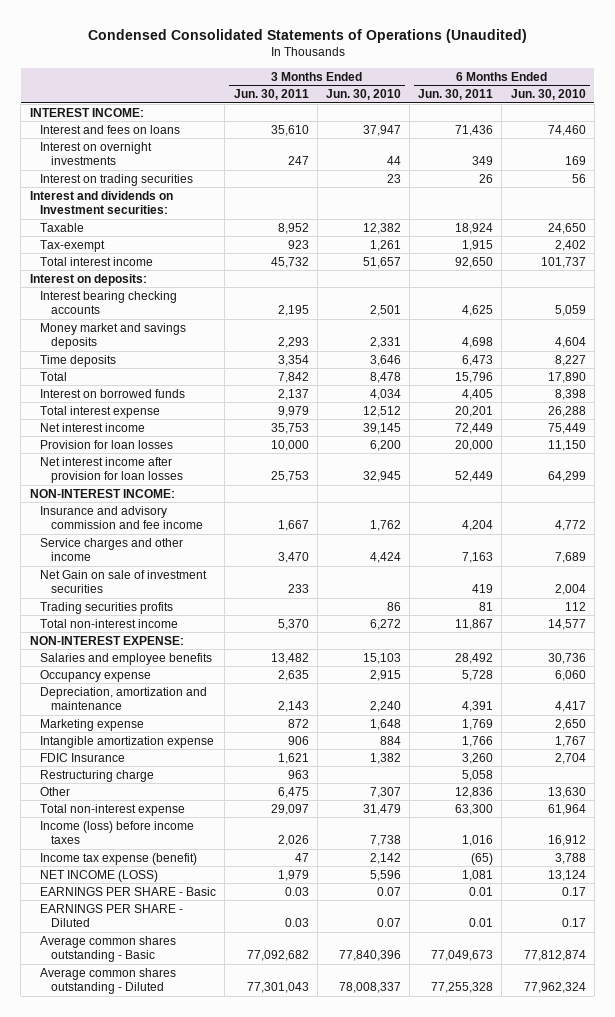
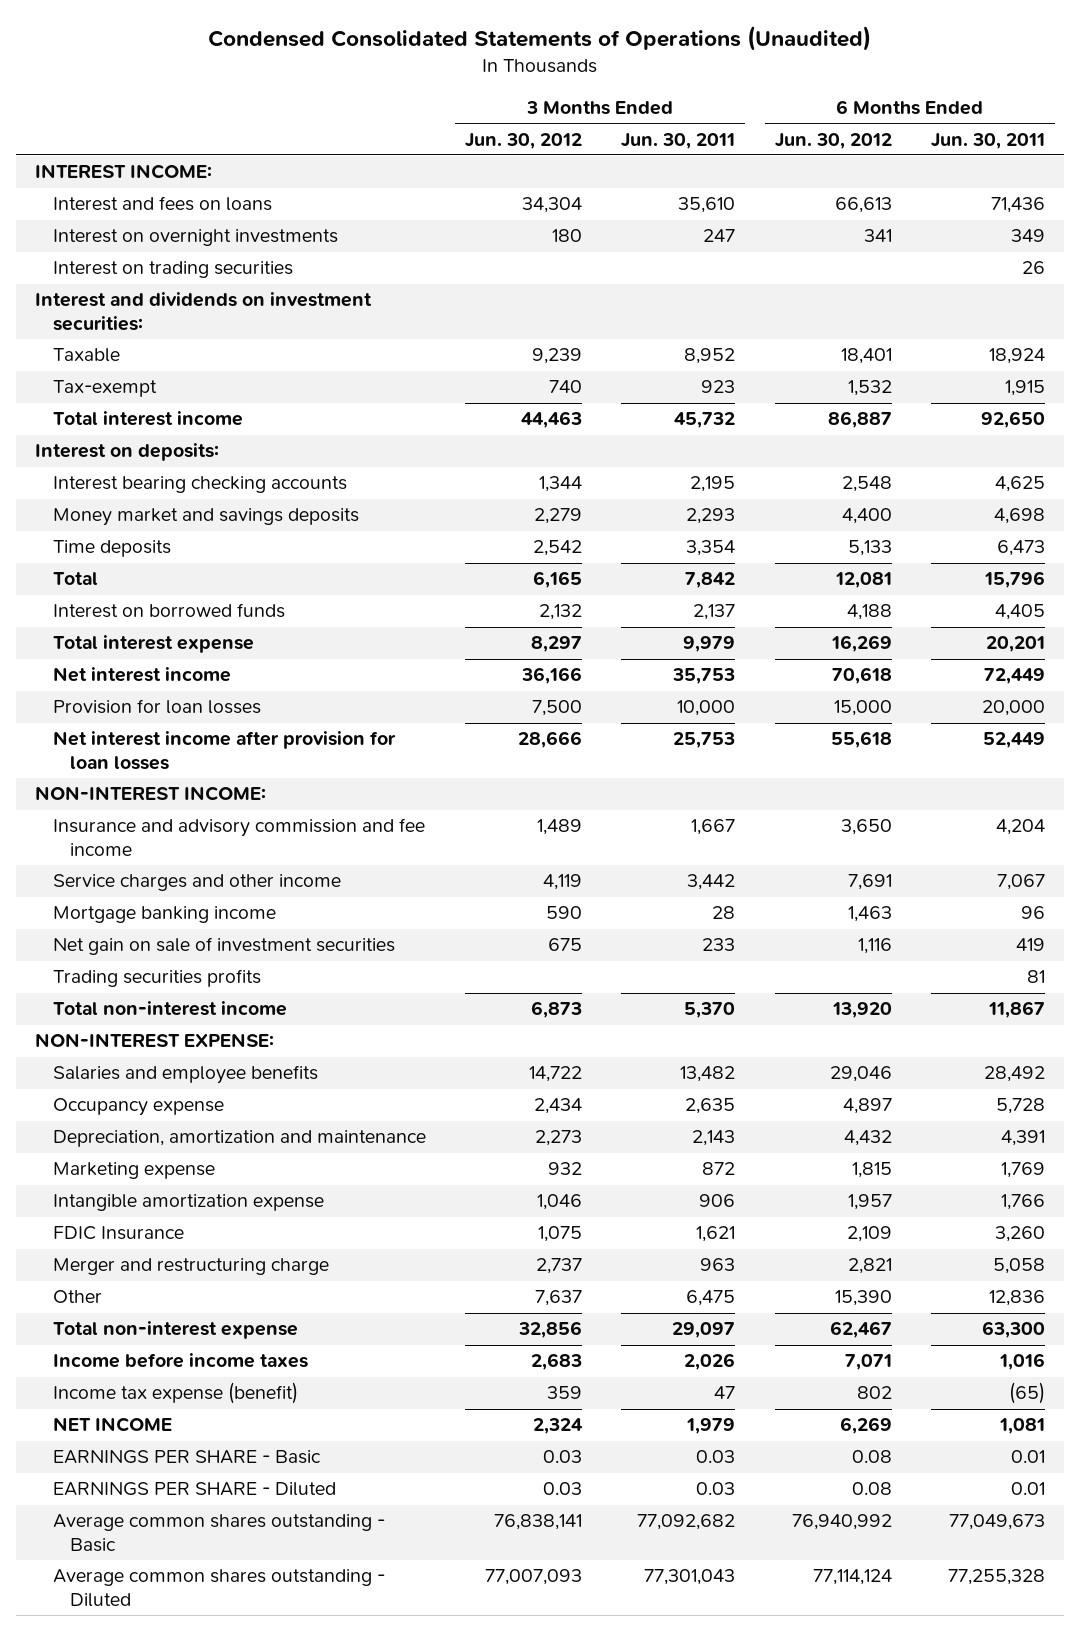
- | 3 Months Ended Jun. 30, 2011 | 3 Months Ended Jun. 30, 2010 | 6 Months Ended Jun. 30, 2011 | 6 Months Ended Jun. 30, 2010
+ | 3 Months Ended Jun. 30, 2012 | 3 Months Ended Jun. 30, 2011 | 6 Months Ended Jun. 30, 2012 | 6 Months Ended Jun. 30, 2011
- Interest and dividends on Investment securities:
+ Interest and dividends on investment securities:
- Service charges and other income | 3,470 | 4,424 | 7,163 | 7,689
- Net Gain on sale of investment securities | 233 | | 419 | 2,004
+ Service charges and other income | 4,119 | 3,442 | 7,691 | 7,067
+ Mortgage banking income | 590 | 28 | 1,463 | 96
+ Net gain on sale of investment securities | 675 | 233 | 1,116 | 419
- Restructuring charge | 963 | | 5,058 |
+ Merger and restructuring charge | 2,737 | 963 | 2,821 | 5,058
- Income (loss) before income taxes | 2,026 | 7,738 | 1,016 | 16,912
+ Income before income taxes | 2,683 | 2,026 | 7,071 | 1,016
- NET INCOME (LOSS) | 1,979 | 5,596 | 1,081 | 13,124
+ NET INCOME | 2,324 | 1,979 | 6,269 | 1,081

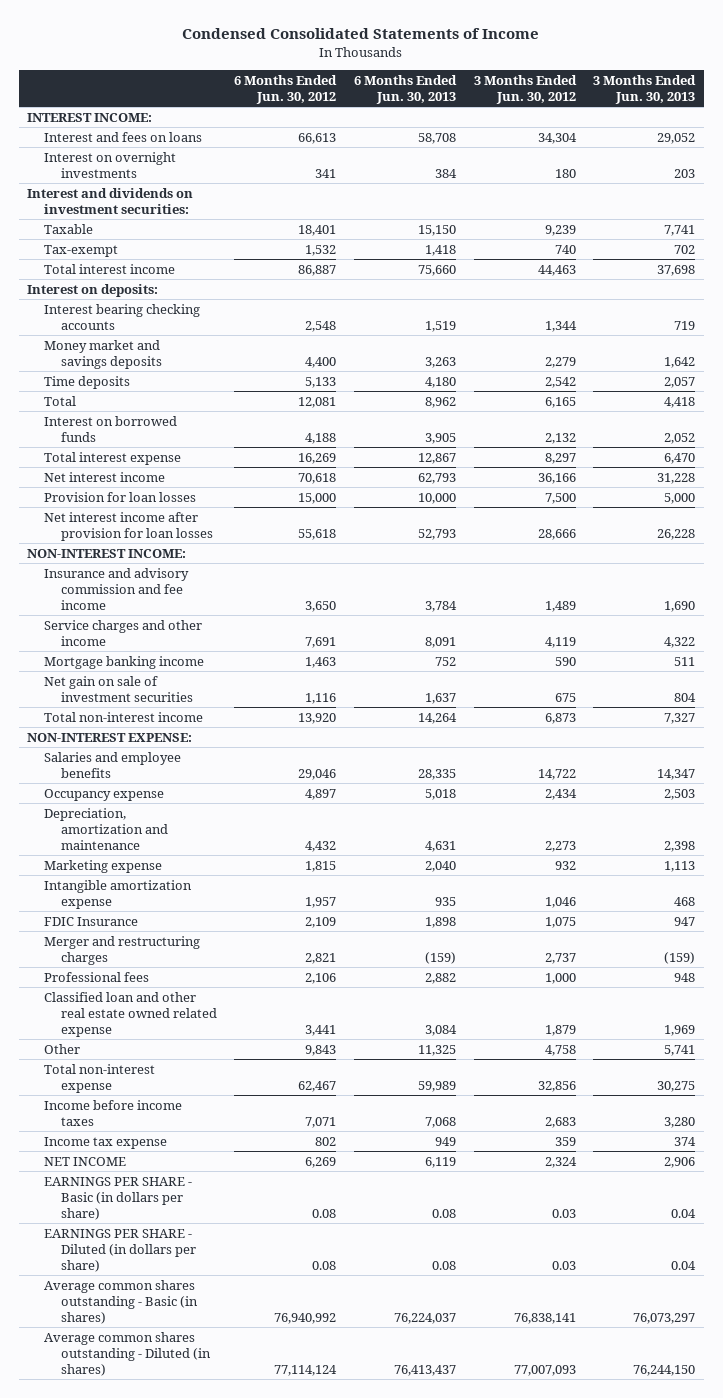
- Condensed Consolidated Statements of Operations (Unaudited)
+ Condensed Consolidated Statements of Income
- | 3 Months Ended Jun. 30, 2012 | 3 Months Ended Jun. 30, 2011 | 6 Months Ended Jun. 30, 2012 | 6 Months Ended Jun. 30, 2011
+ | 6 Months Ended Jun. 30, 2012 | 6 Months Ended Jun. 30, 2013 | 3 Months Ended Jun. 30, 2012 | 3 Months Ended Jun. 30, 2013
- Interest on trading securities | | | | 26
- Trading securities profits | | | | 81
- Merger and restructuring charge | 2,737 | 963 | 2,821 | 5,058
- Other | 7,637 | 6,475 | 15,390 | 12,836
+ Merger and restructuring charges | 2,821 | (159) | 2,737 | (159)
+ Professional fees | 2,106 | 2,882 | 1,000 | 948
+ Classified loan and other real estate owned related expense | 3,441 | 3,084 | 1,879 | 1,969
+ Other | 9,843 | 11,325 | 4,758 | 5,741
- Income tax expense (benefit) | 359 | 47 | 802 | (65)
+ Income tax expense | 802 | 949 | 359 | 374
- EARNINGS PER SHARE - Basic | 0.03 | 0.03 | 0.08 | 0.01
- EARNINGS PER SHARE - Diluted | 0.03 | 0.03 | 0.08 | 0.01
- Average common shares outstanding - Basic | 76,838,141 | 77,092,682 | 76,940,992 | 77,049,673
- Average common shares outstanding - Diluted | 77,007,093 | 77,301,043 | 77,114,124 | 77,255,328
+ EARNINGS PER SHARE - Basic (in dollars per share) | 0.08 | 0.08 | 0.03 | 0.04
+ EARNINGS PER SHARE - Diluted (in dollars per share) | 0.08 | 0.08 | 0.03 | 0.04
+ Average common shares outstanding - Basic (in shares) | 76,940,992 | 76,224,037 | 76,838,141 | 76,073,297
+ Average common shares outstanding - Diluted (in shares) | 77,114,124 | 76,413,437 | 77,007,093 | 76,244,150

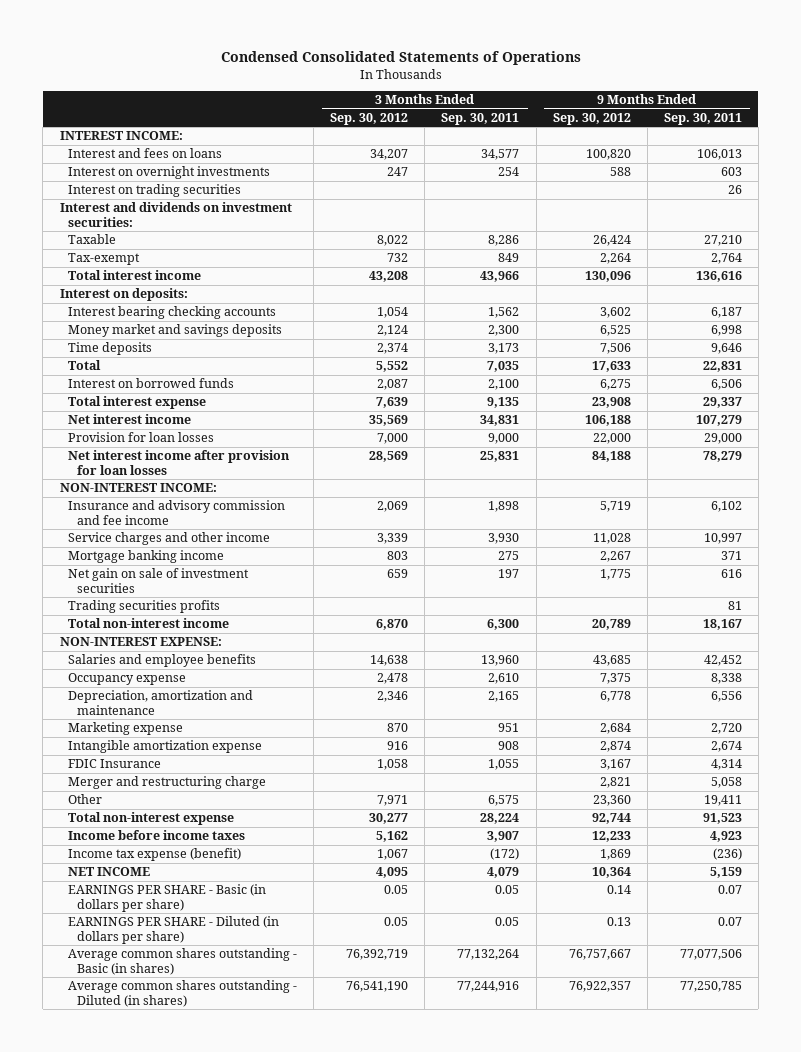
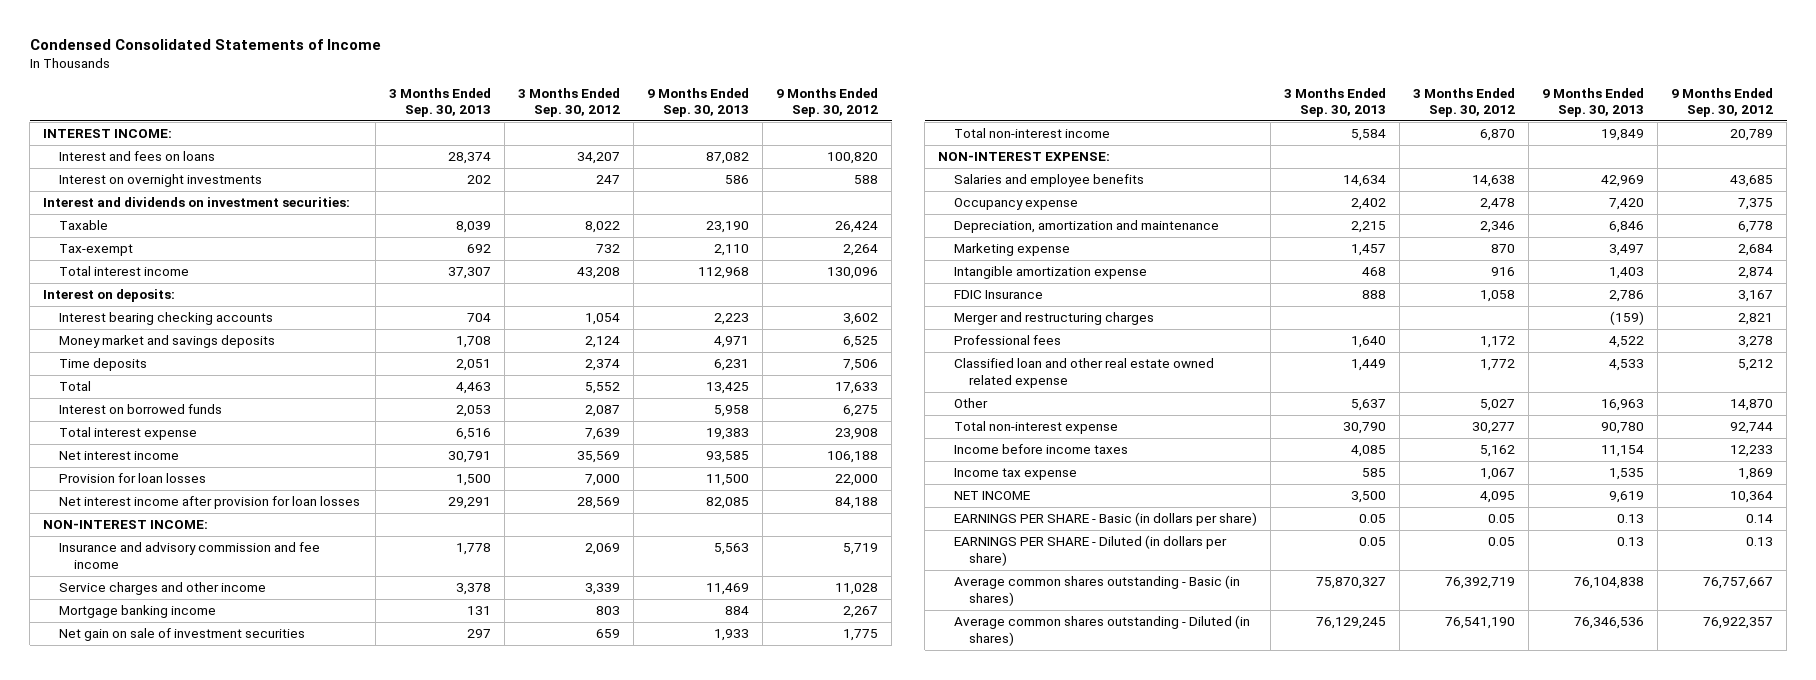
- Condensed Consolidated Statements of Operations
+ Condensed Consolidated Statements of Income
- | 3 Months Ended Sep. 30, 2012 | 3 Months Ended Sep. 30, 2011 | 9 Months Ended Sep. 30, 2012 | 9 Months Ended Sep. 30, 2011
+ | 3 Months Ended Sep. 30, 2013 | 3 Months Ended Sep. 30, 2012 | 9 Months Ended Sep. 30, 2013 | 9 Months Ended Sep. 30, 2012
- Interest on trading securities | | | | 26
- Trading securities profits | | | | 81
- Merger and restructuring charge | | | 2,821 | 5,058
- Other | 7,971 | 6,575 | 23,360 | 19,411
+ Merger and restructuring charges | | | (159) | 2,821
+ Professional fees | 1,640 | 1,172 | 4,522 | 3,278
+ Classified loan and other real estate owned related expense | 1,449 | 1,772 | 4,533 | 5,212
+ Other | 5,637 | 5,027 | 16,963 | 14,870
- Income tax expense (benefit) | 1,067 | (172) | 1,869 | (236)
+ Income tax expense | 585 | 1,067 | 1,535 | 1,869

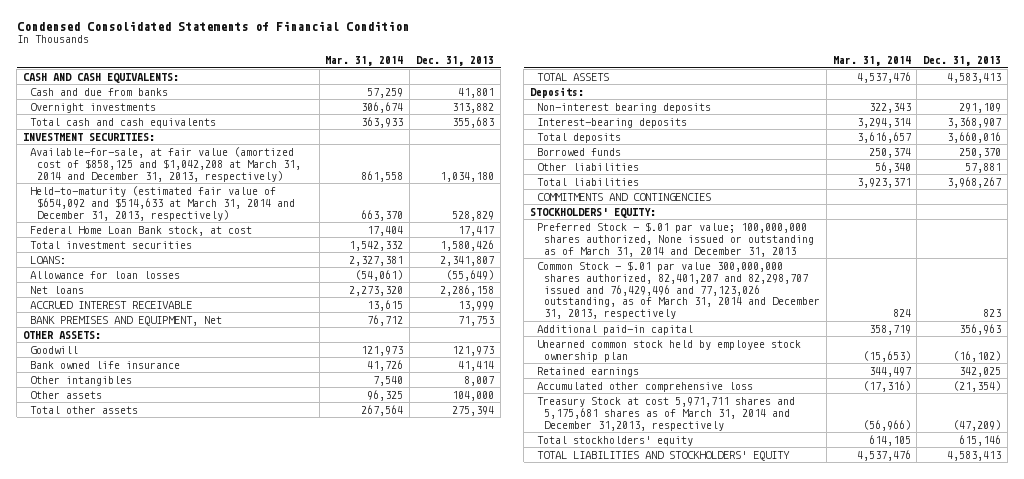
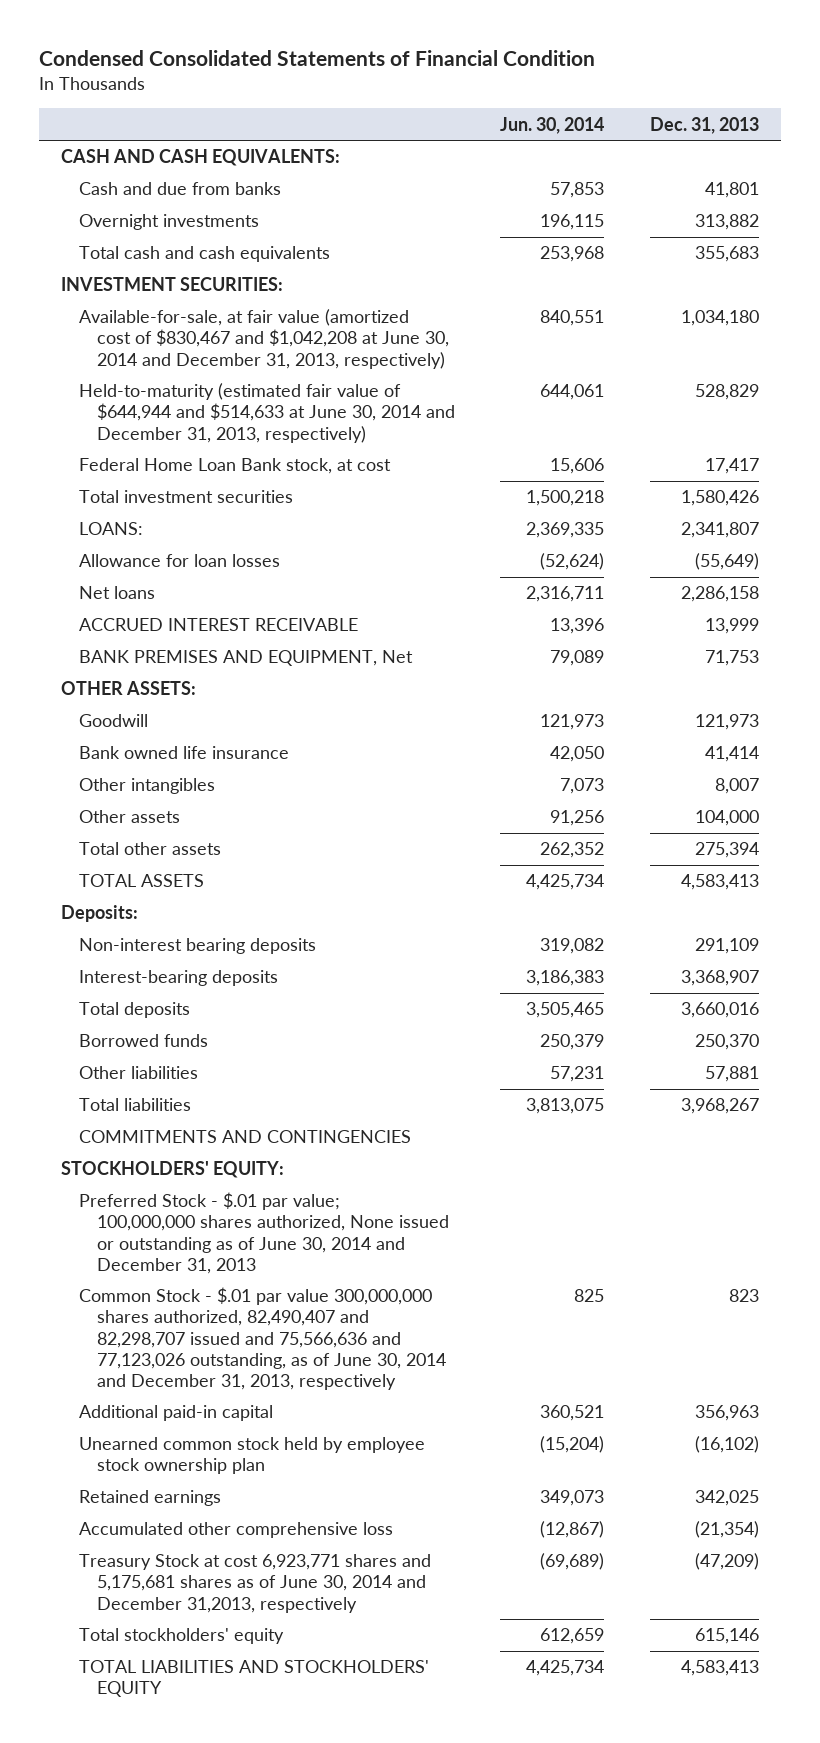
- | Mar. 31, 2014 | Dec. 31, 2013
+ | Jun. 30, 2014 | Dec. 31, 2013
- Available-for-sale, at fair value (amortized cost of $858,125 and $1,042,208 at March 31, 2014 and December 31, 2013, respectively) | 861,558 | 1,034,180
- Held-to-maturity (estimated fair value of $654,092 and $514,633 at March 31, 2014 and December 31, 2013, respectively) | 663,370 | 528,829
+ Available-for-sale, at fair value (amortized cost of $830,467 and $1,042,208 at June 30, 2014 and December 31, 2013, respectively) | 840,551 | 1,034,180
+ Held-to-maturity (estimated fair value of $644,944 and $514,633 at June 30, 2014 and December 31, 2013, respectively) | 644,061 | 528,829
- Preferred Stock - $.01 par value; 100,000,000 shares authorized, None issued or outstanding as of March 31, 2014 and December 31, 2013
- Common Stock - $.01 par value 300,000,000 shares authorized, 82,401,207 and 82,298,707 issued and 76,429,496 and 77,123,026 outstanding, as of March 31, 2014 and December 31, 2013, respectively | 824 | 823
+ Preferred Stock - $.01 par value; 100,000,000 shares authorized, None issued or outstanding as of June 30, 2014 and December 31, 2013
+ Common Stock - $.01 par value 300,000,000 shares authorized, 82,490,407 and 82,298,707 issued and 75,566,636 and 77,123,026 outstanding, as of June 30, 2014 and December 31, 2013, respectively | 825 | 823
- Treasury Stock at cost 5,971,711 shares and 5,175,681 shares as of March 31, 2014 and December 31,2013, respectively | (56,966) | (47,209)
+ Treasury Stock at cost 6,923,771 shares and 5,175,681 shares as of June 30, 2014 and December 31,2013, respectively | (69,689) | (47,209)

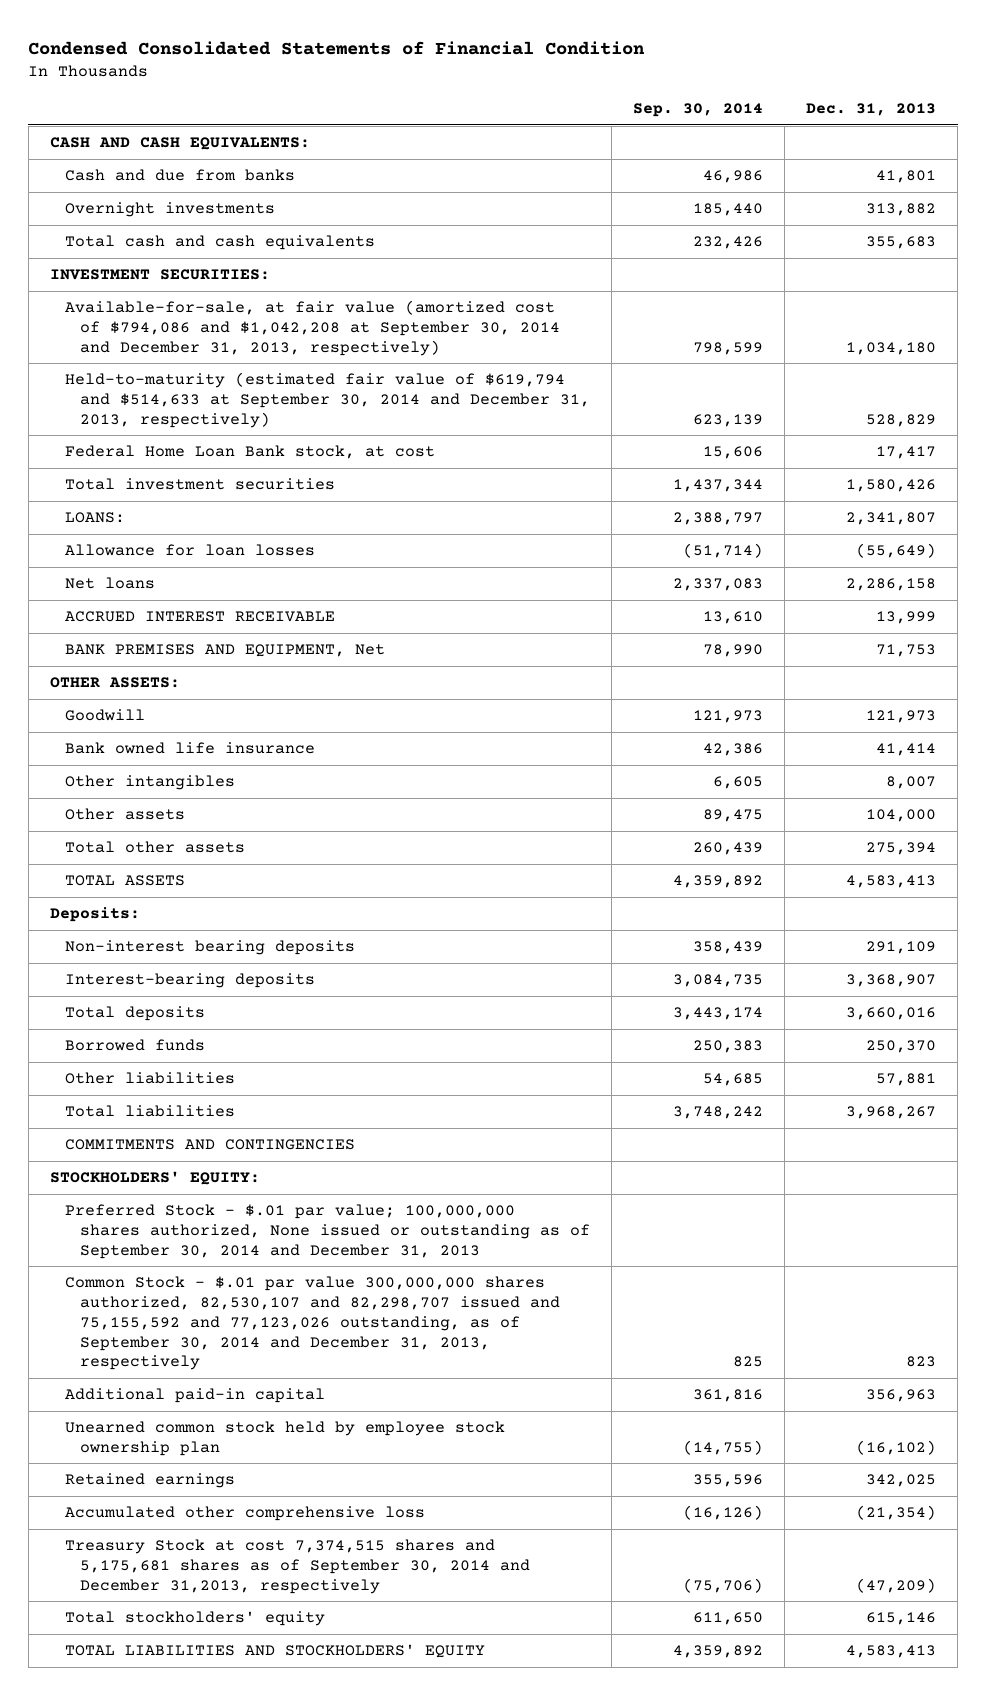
- | Jun. 30, 2014 | Dec. 31, 2013
+ | Sep. 30, 2014 | Dec. 31, 2013
- Available-for-sale, at fair value (amortized cost of $830,467 and $1,042,208 at June 30, 2014 and December 31, 2013, respectively) | 840,551 | 1,034,180
- Held-to-maturity (estimated fair value of $644,944 and $514,633 at June 30, 2014 and December 31, 2013, respectively) | 644,061 | 528,829
+ Available-for-sale, at fair value (amortized cost of $794,086 and $1,042,208 at September 30, 2014 and December 31, 2013, respectively) | 798,599 | 1,034,180
+ Held-to-maturity (estimated fair value of $619,794 and $514,633 at September 30, 2014 and December 31, 2013, respectively) | 623,139 | 528,829
- Preferred Stock - $.01 par value; 100,000,000 shares authorized, None issued or outstanding as of June 30, 2014 and December 31, 2013
- Common Stock - $.01 par value 300,000,000 shares authorized, 82,490,407 and 82,298,707 issued and 75,566,636 and 77,123,026 outstanding, as of June 30, 2014 and December 31, 2013, respectively | 825 | 823
+ Preferred Stock - $.01 par value; 100,000,000 shares authorized, None issued or outstanding as of September 30, 2014 and December 31, 2013
+ Common Stock - $.01 par value 300,000,000 shares authorized, 82,530,107 and 82,298,707 issued and 75,155,592 and 77,123,026 outstanding, as of September 30, 2014 and December 31, 2013, respectively | 825 | 823
- Treasury Stock at cost 6,923,771 shares and 5,175,681 shares as of June 30, 2014 and December 31,2013, respectively | (69,689) | (47,209)
+ Treasury Stock at cost 7,374,515 shares and 5,175,681 shares as of September 30, 2014 and December 31,2013, respectively | (75,706) | (47,209)

